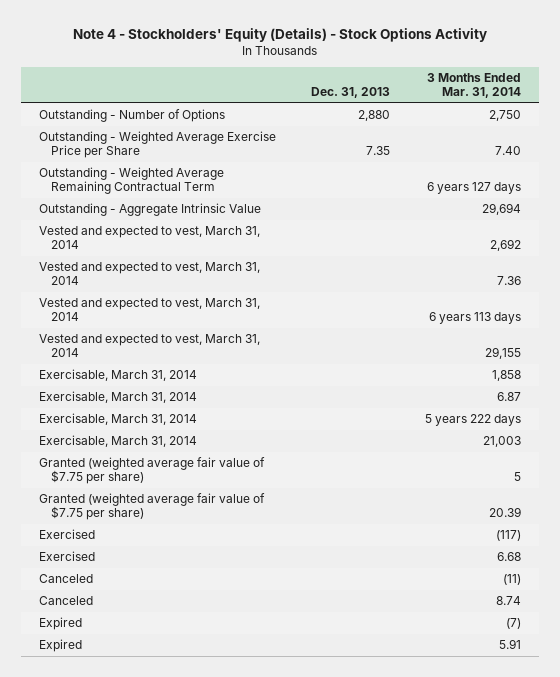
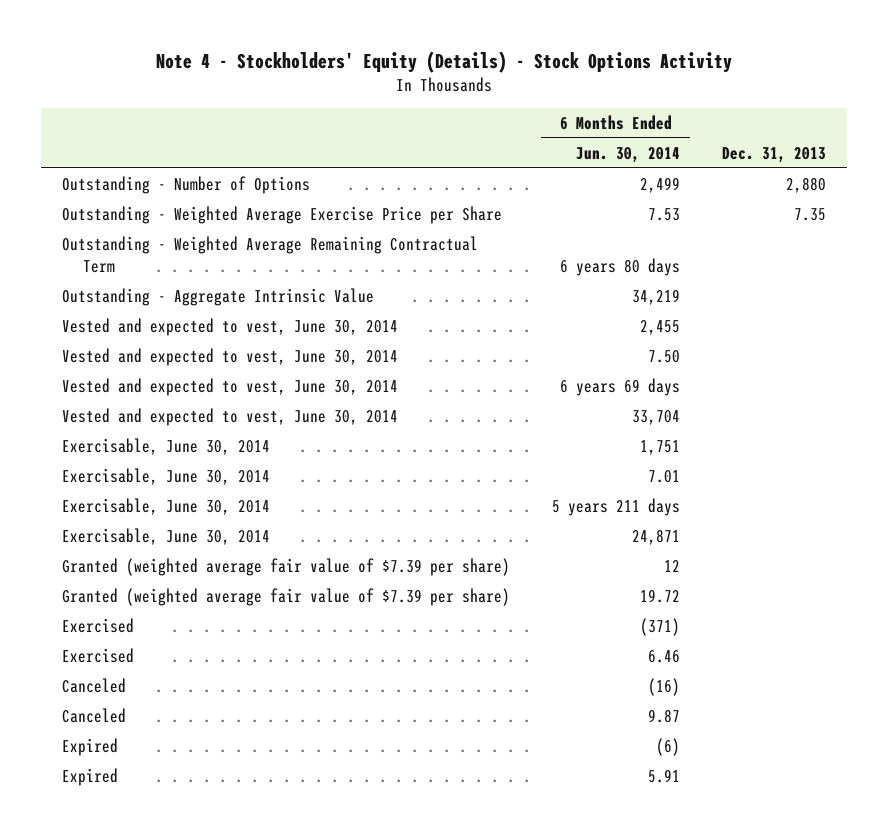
- | Dec. 31, 2013 | 3 Months Ended Mar. 31, 2014
+ | 6 Months Ended Jun. 30, 2014 | Dec. 31, 2013
- Vested and expected to vest, March 31, 2014 | | 2,692
- Vested and expected to vest, March 31, 2014 | | 7.36
- Vested and expected to vest, March 31, 2014 | | 6 years 113 days
- Vested and expected to vest, March 31, 2014 | | 29,155
- Exercisable, March 31, 2014 | | 1,858
- Exercisable, March 31, 2014 | | 6.87
- Exercisable, March 31, 2014 | | 5 years 222 days
- Exercisable, March 31, 2014 | | 21,003
- Granted (weighted average fair value of $7.75 per share) | | 5
- Granted (weighted average fair value of $7.75 per share) | | 20.39
+ Vested and expected to vest, June 30, 2014 | 2,455 |
+ Vested and expected to vest, June 30, 2014 | 7.50 |
+ Vested and expected to vest, June 30, 2014 | 6 years 69 days |
+ Vested and expected to vest, June 30, 2014 | 33,704 |
+ Exercisable, June 30, 2014 | 1,751 |
+ Exercisable, June 30, 2014 | 7.01 |
+ Exercisable, June 30, 2014 | 5 years 211 days |
+ Exercisable, June 30, 2014 | 24,871 |
+ Granted (weighted average fair value of $7.39 per share) | 12 |
+ Granted (weighted average fair value of $7.39 per share) | 19.72 |

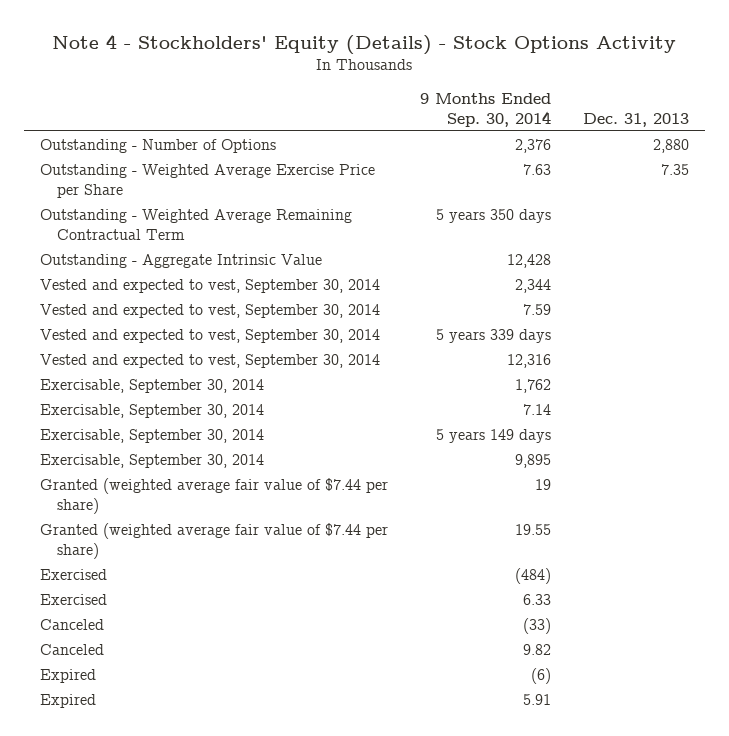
- | 6 Months Ended Jun. 30, 2014 | Dec. 31, 2013
+ | 9 Months Ended Sep. 30, 2014 | Dec. 31, 2013
- Vested and expected to vest, June 30, 2014 | 2,455 |
- Vested and expected to vest, June 30, 2014 | 7.50 |
- Vested and expected to vest, June 30, 2014 | 6 years 69 days |
- Vested and expected to vest, June 30, 2014 | 33,704 |
- Exercisable, June 30, 2014 | 1,751 |
- Exercisable, June 30, 2014 | 7.01 |
- Exercisable, June 30, 2014 | 5 years 211 days |
- Exercisable, June 30, 2014 | 24,871 |
- Granted (weighted average fair value of $7.39 per share) | 12 |
- Granted (weighted average fair value of $7.39 per share) | 19.72 |
+ Vested and expected to vest, September 30, 2014 | 2,344 |
+ Vested and expected to vest, September 30, 2014 | 7.59 |
+ Vested and expected to vest, September 30, 2014 | 5 years 339 days |
+ Vested and expected to vest, September 30, 2014 | 12,316 |
+ Exercisable, September 30, 2014 | 1,762 |
+ Exercisable, September 30, 2014 | 7.14 |
+ Exercisable, September 30, 2014 | 5 years 149 days |
+ Exercisable, September 30, 2014 | 9,895 |
+ Granted (weighted average fair value of $7.44 per share) | 19 |
+ Granted (weighted average fair value of $7.44 per share) | 19.55 |

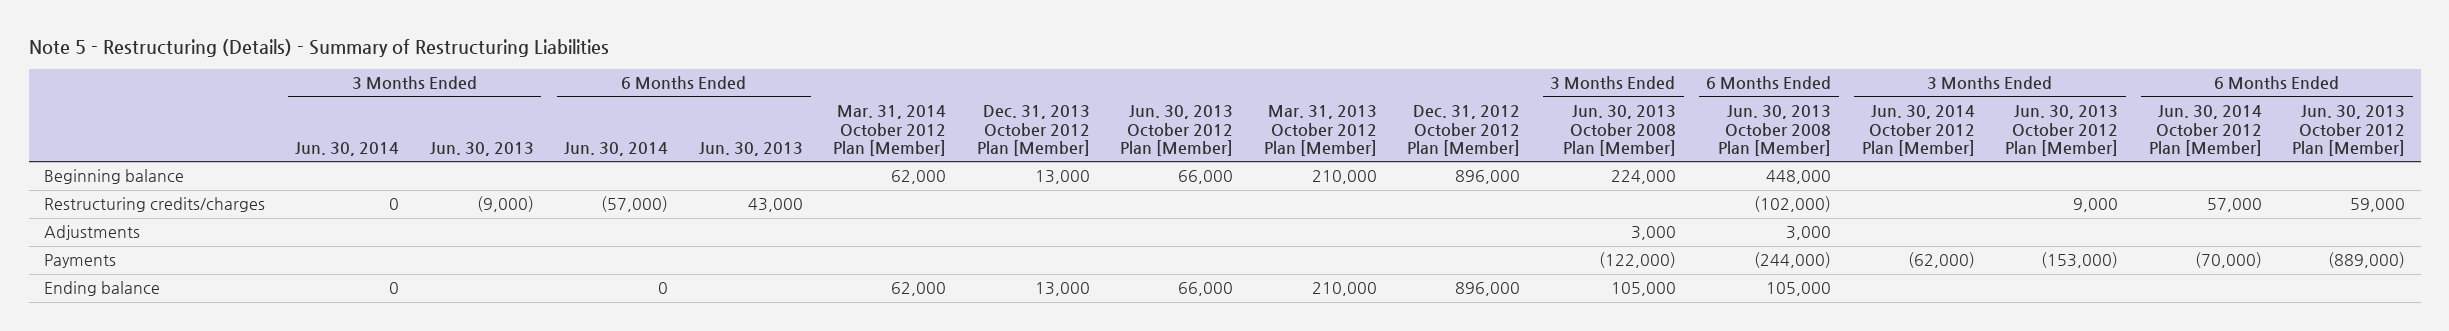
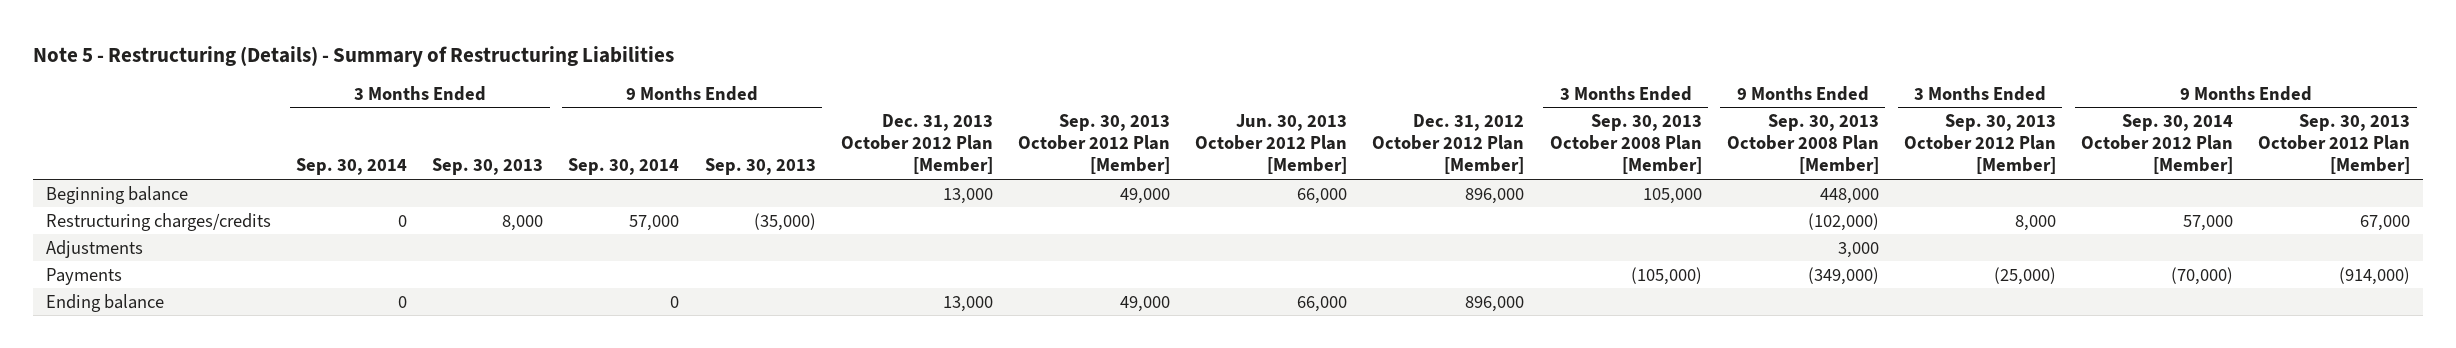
- | 3 Months Ended Jun. 30, 2014 | 3 Months Ended Jun. 30, 2013 | 6 Months Ended Jun. 30, 2014 | 6 Months Ended Jun. 30, 2013 | Mar. 31, 2014 October 2012 Plan [Member] | Dec. 31, 2013 October 2012 Plan [Member] | Jun. 30, 2013 October 2012 Plan [Member] | Mar. 31, 2013 October 2012 Plan [Member] | Dec. 31, 2012 October 2012 Plan [Member] | 3 Months Ended Jun. 30, 2013 October 2008 Plan [Member] | 6 Months Ended Jun. 30, 2013 October 2008 Plan [Member] | 3 Months Ended Jun. 30, 2014 October 2012 Plan [Member] | 3 Months Ended Jun. 30, 2013 October 2012 Plan [Member] | 6 Months Ended Jun. 30, 2014 October 2012 Plan [Member] | 6 Months Ended Jun. 30, 2013 October 2012 Plan [Member]
+ | 3 Months Ended Sep. 30, 2014 | 3 Months Ended Sep. 30, 2013 | 9 Months Ended Sep. 30, 2014 | 9 Months Ended Sep. 30, 2013 | Dec. 31, 2013 October 2012 Plan [Member] | Sep. 30, 2013 October 2012 Plan [Member] | Jun. 30, 2013 October 2012 Plan [Member] | Dec. 31, 2012 October 2012 Plan [Member] | 3 Months Ended Sep. 30, 2013 October 2008 Plan [Member] | 9 Months Ended Sep. 30, 2013 October 2008 Plan [Member] | 3 Months Ended Sep. 30, 2013 October 2012 Plan [Member] | 9 Months Ended Sep. 30, 2014 October 2012 Plan [Member] | 9 Months Ended Sep. 30, 2013 October 2012 Plan [Member]
- Restructuring credits/charges | 0 | (9,000) | (57,000) | 43,000 | | | | | | | (102,000) | | 9,000 | 57,000 | 59,000
+ Restructuring charges/credits | 0 | 8,000 | 57,000 | (35,000) | | | | | | (102,000) | 8,000 | 57,000 | 67,000

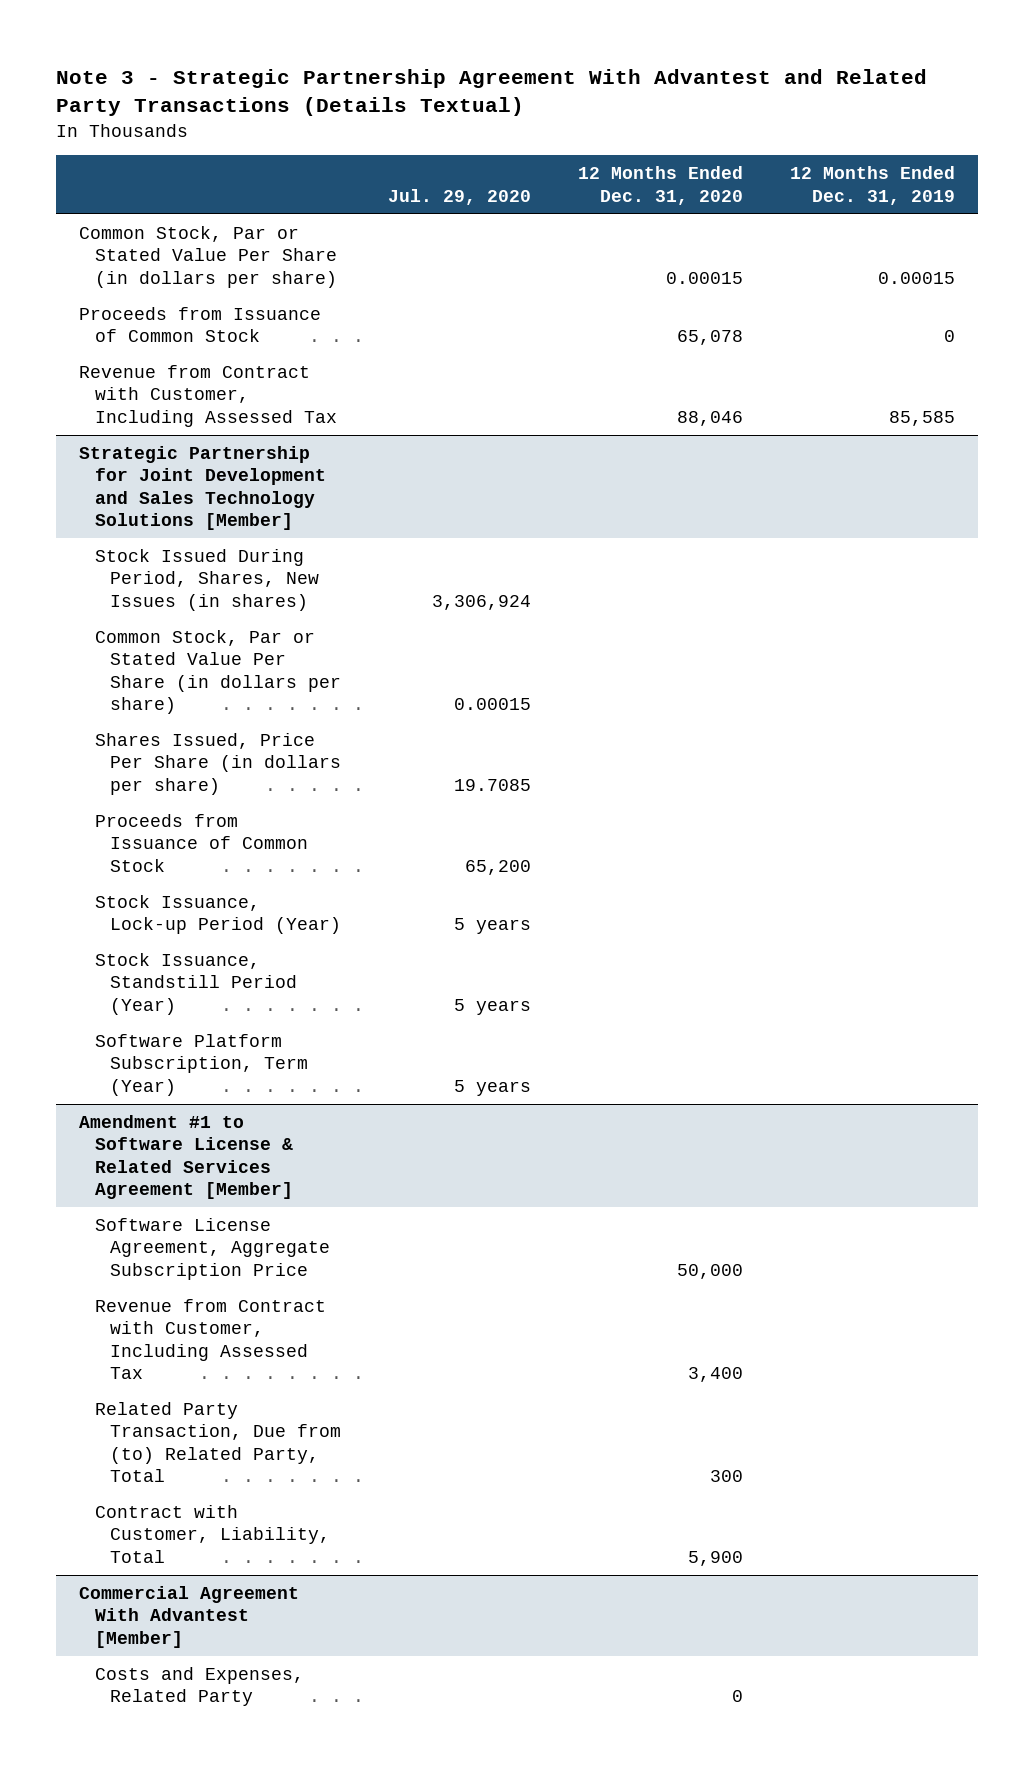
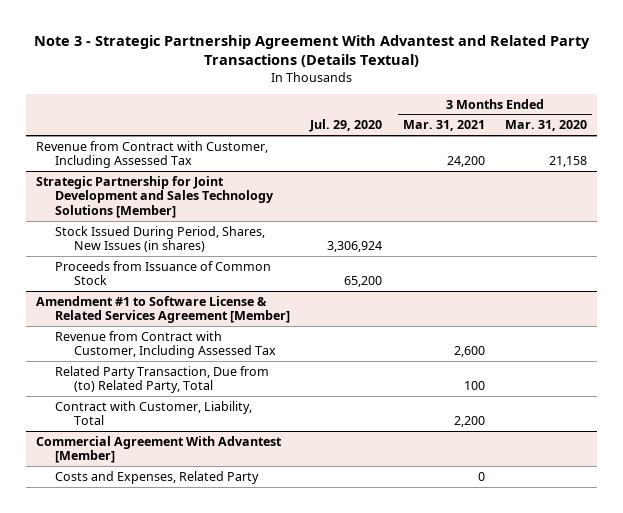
- | Jul. 29, 2020 | 12 Months Ended Dec. 31, 2020 | 12 Months Ended Dec. 31, 2019
+ | Jul. 29, 2020 | 3 Months Ended Mar. 31, 2021 | 3 Months Ended Mar. 31, 2020
- Common Stock, Par or Stated Value Per Share (in dollars per share) | | 0.00015 | 0.00015
- Proceeds from Issuance of Common Stock | | 65,078 | 0
@ Strategic Partnership for Joint Development and Sales Technology Solutions [Member]
- Common Stock, Par or Stated Value Per Share (in dollars per share) | 0.00015 | |
- Shares Issued, Price Per Share (in dollars per share) | 19.7085 | |
- Stock Issuance, Lock-up Period (Year) | 5 years | |
- Stock Issuance, Standstill Period (Year) | 5 years | |
- Software Platform Subscription, Term (Year) | 5 years | |
@ Amendment #1 to Software License & Related Services Agreement [Member]
- Software License Agreement, Aggregate Subscription Price | | 50,000 |

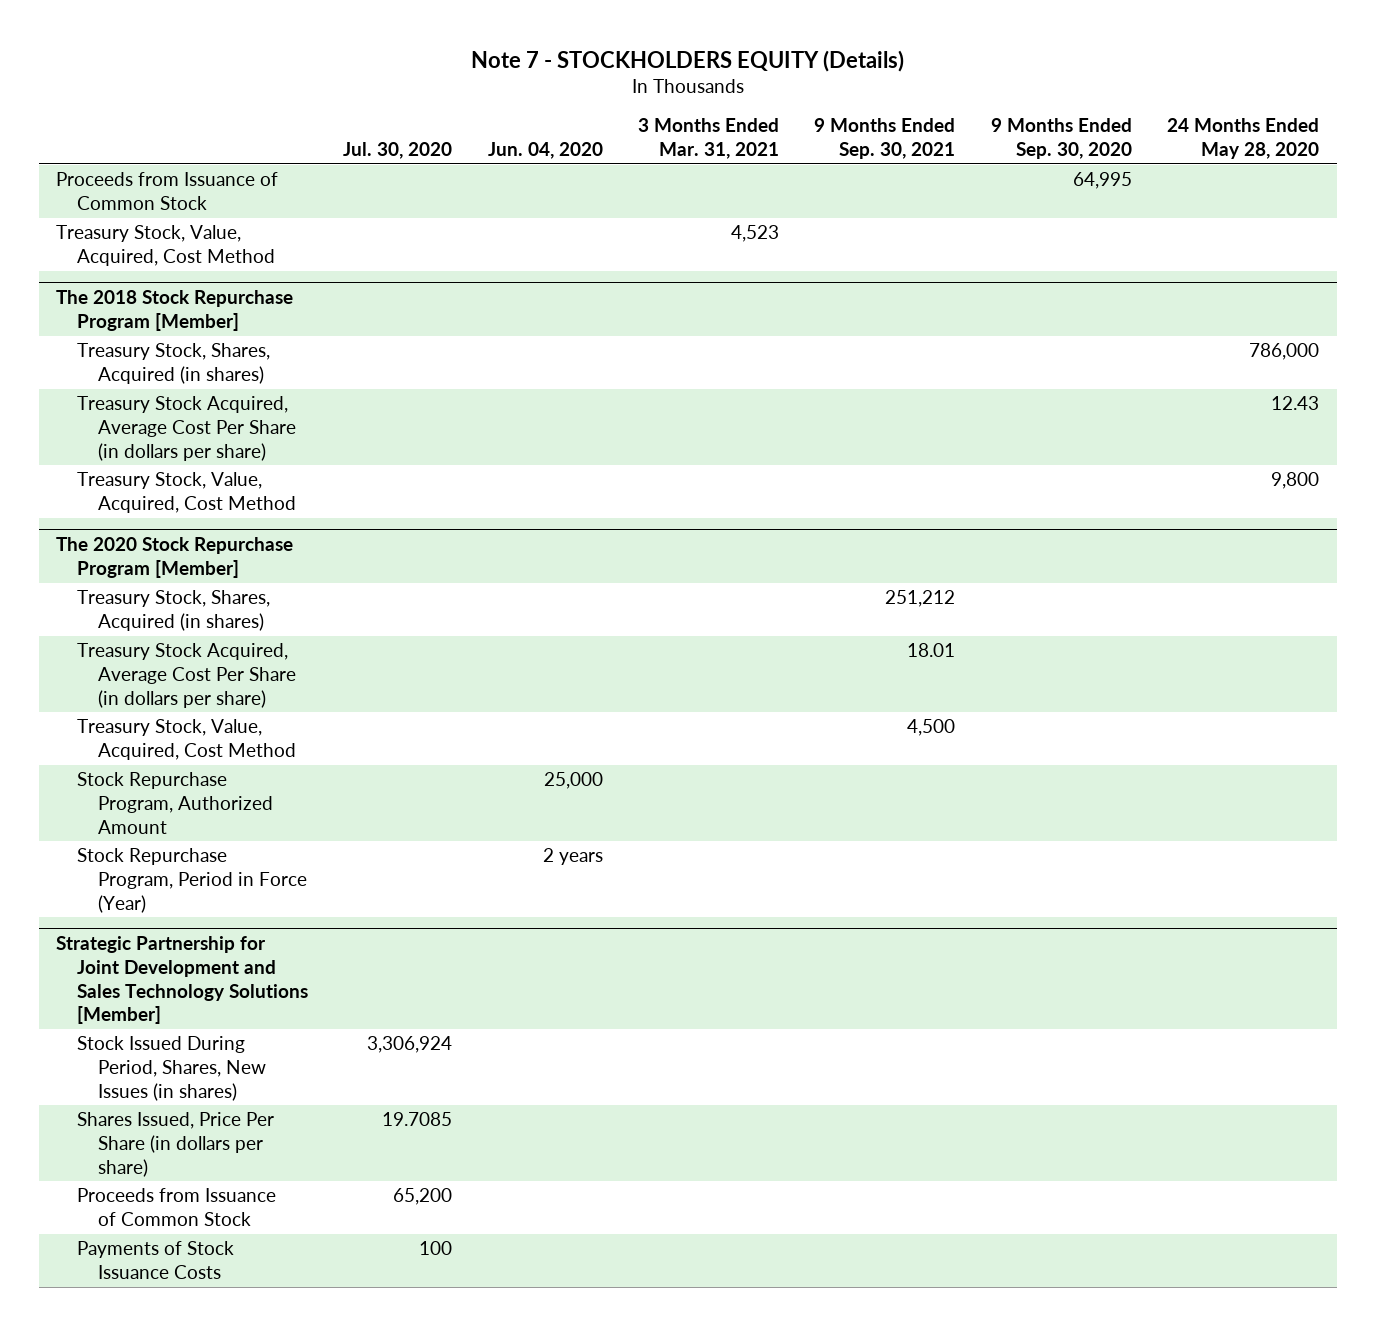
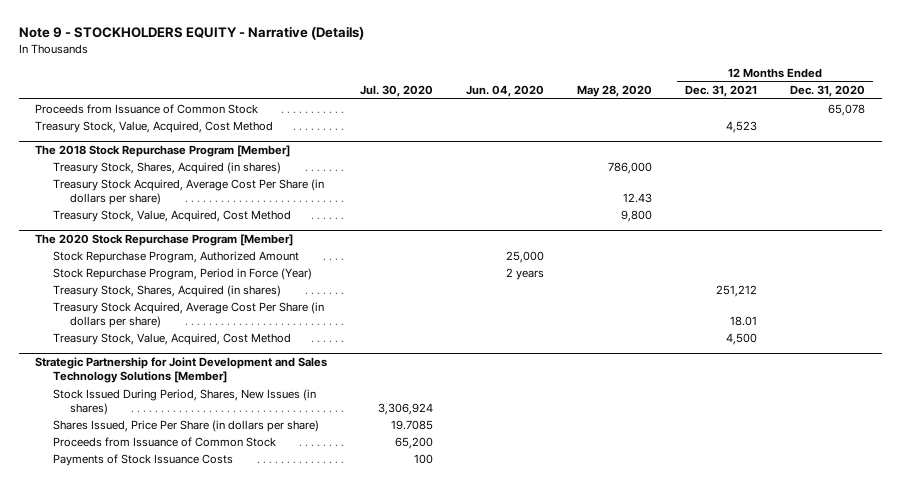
- Note 7 - STOCKHOLDERS EQUITY (Details)
+ Note 9 - STOCKHOLDERS EQUITY - Narrative (Details)
- | Jul. 30, 2020 | Jun. 04, 2020 | 3 Months Ended Mar. 31, 2021 | 9 Months Ended Sep. 30, 2021 | 9 Months Ended Sep. 30, 2020 | 24 Months Ended May 28, 2020
+ | Jul. 30, 2020 | Jun. 04, 2020 | May 28, 2020 | 12 Months Ended Dec. 31, 2021 | 12 Months Ended Dec. 31, 2020
@ The 2020 Stock Repurchase Program [Member]
moved up: Stock Repurchase Program, Authorized Amount | | 25,000 | | |
moved up: Stock Repurchase Program, Period in Force (Year) | | 2 years | | |

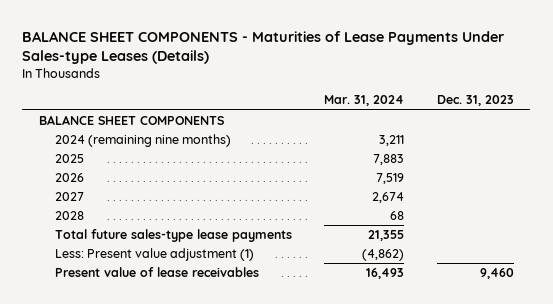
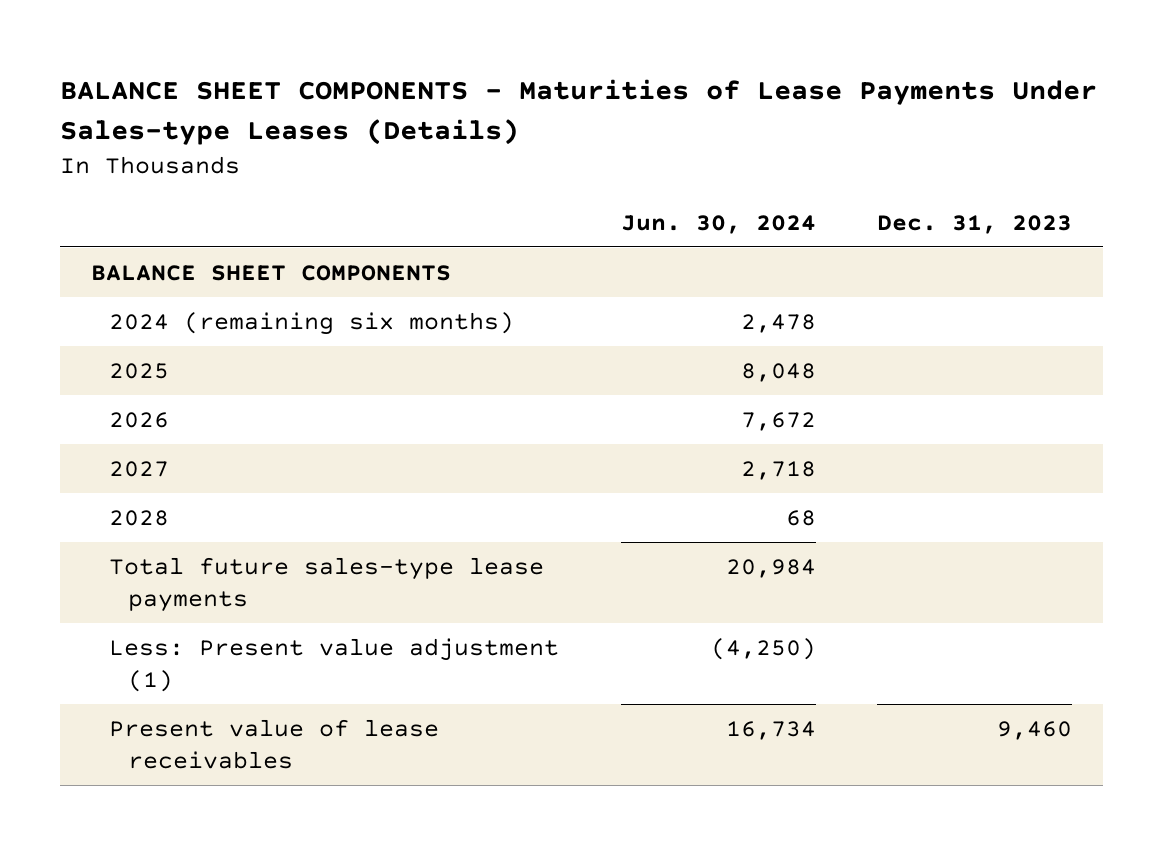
- | Mar. 31, 2024 | Dec. 31, 2023
+ | Jun. 30, 2024 | Dec. 31, 2023
- 2024 (remaining nine months) | 3,211 |
+ 2024 (remaining six months) | 2,478 |

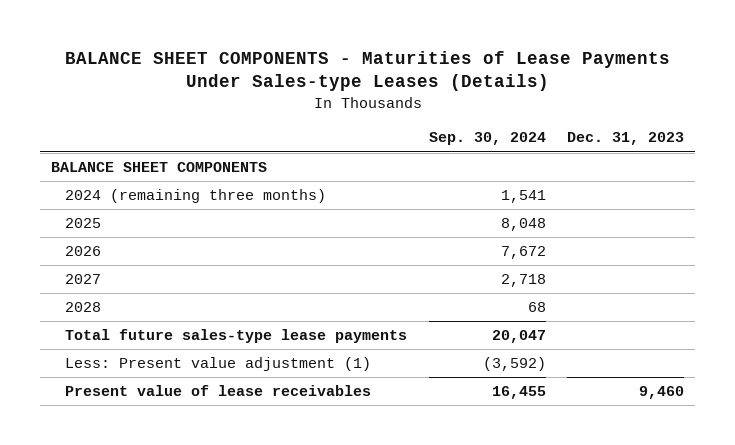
- | Jun. 30, 2024 | Dec. 31, 2023
+ | Sep. 30, 2024 | Dec. 31, 2023
- 2024 (remaining six months) | 2,478 |
+ 2024 (remaining three months) | 1,541 |

